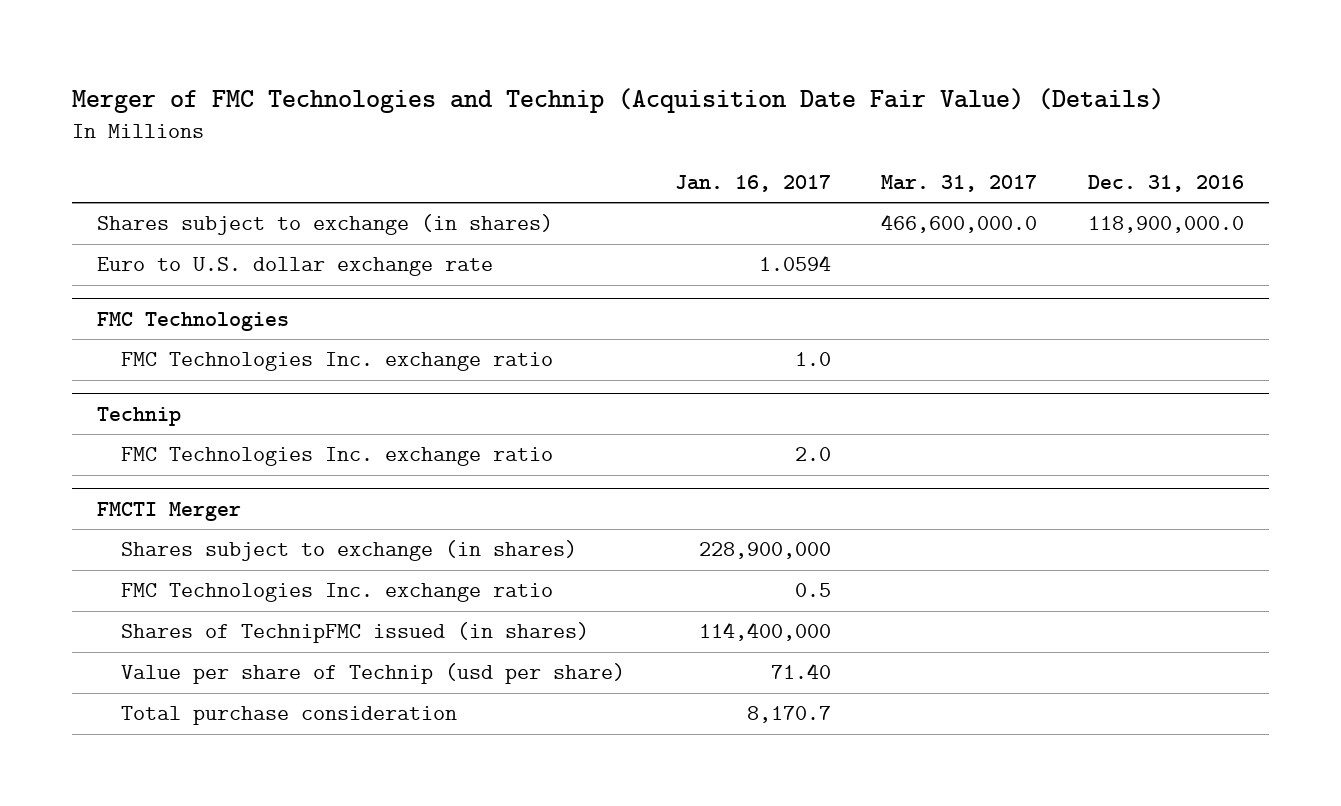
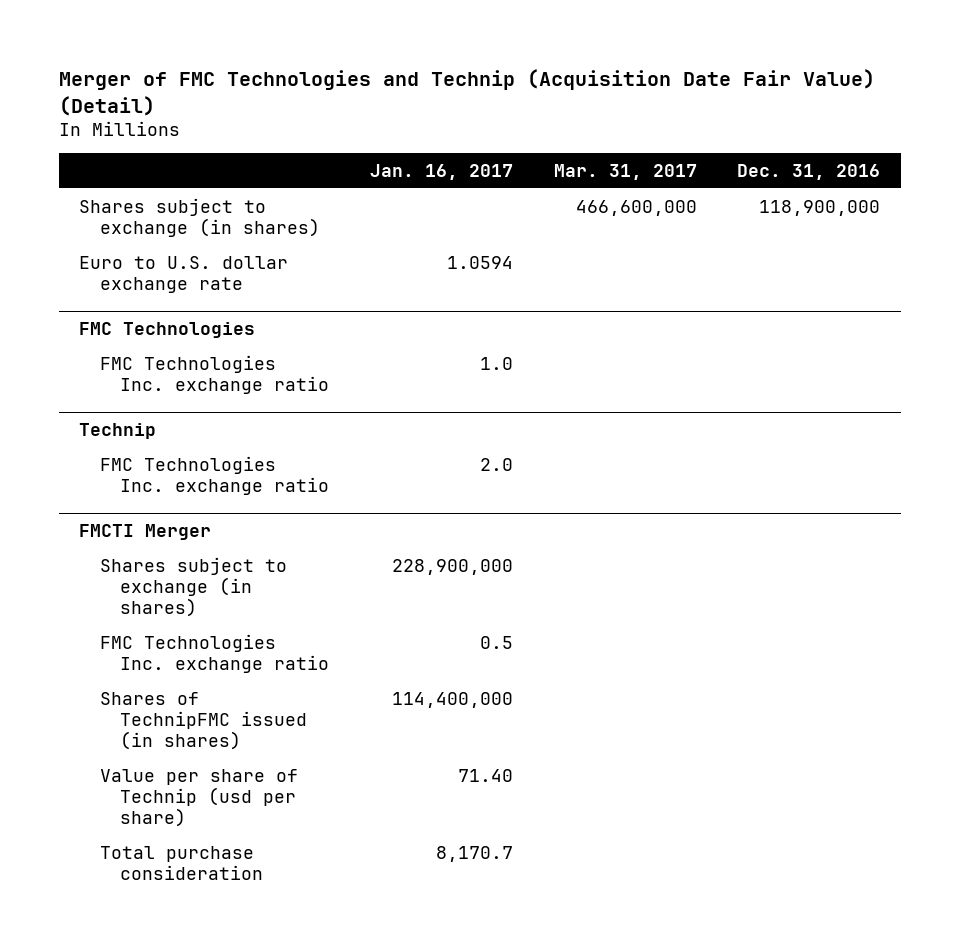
- Merger of FMC Technologies and Technip (Acquisition Date Fair Value) (Details)
+ Merger of FMC Technologies and Technip (Acquisition Date Fair Value) (Detail)
- Shares subject to exchange (in shares) | | 466,600,000.0 | 118,900,000.0
+ Shares subject to exchange (in shares) | | 466,600,000 | 118,900,000

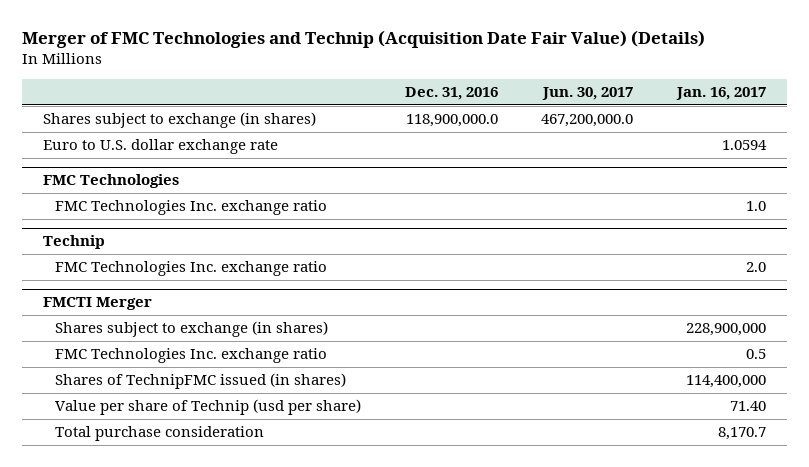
- Merger of FMC Technologies and Technip (Acquisition Date Fair Value) (Detail)
+ Merger of FMC Technologies and Technip (Acquisition Date Fair Value) (Details)
- | Jan. 16, 2017 | Mar. 31, 2017 | Dec. 31, 2016
+ | Dec. 31, 2016 | Jun. 30, 2017 | Jan. 16, 2017
- Shares subject to exchange (in shares) | | 466,600,000 | 118,900,000
+ Shares subject to exchange (in shares) | 118,900,000.0 | 467,200,000.0 |

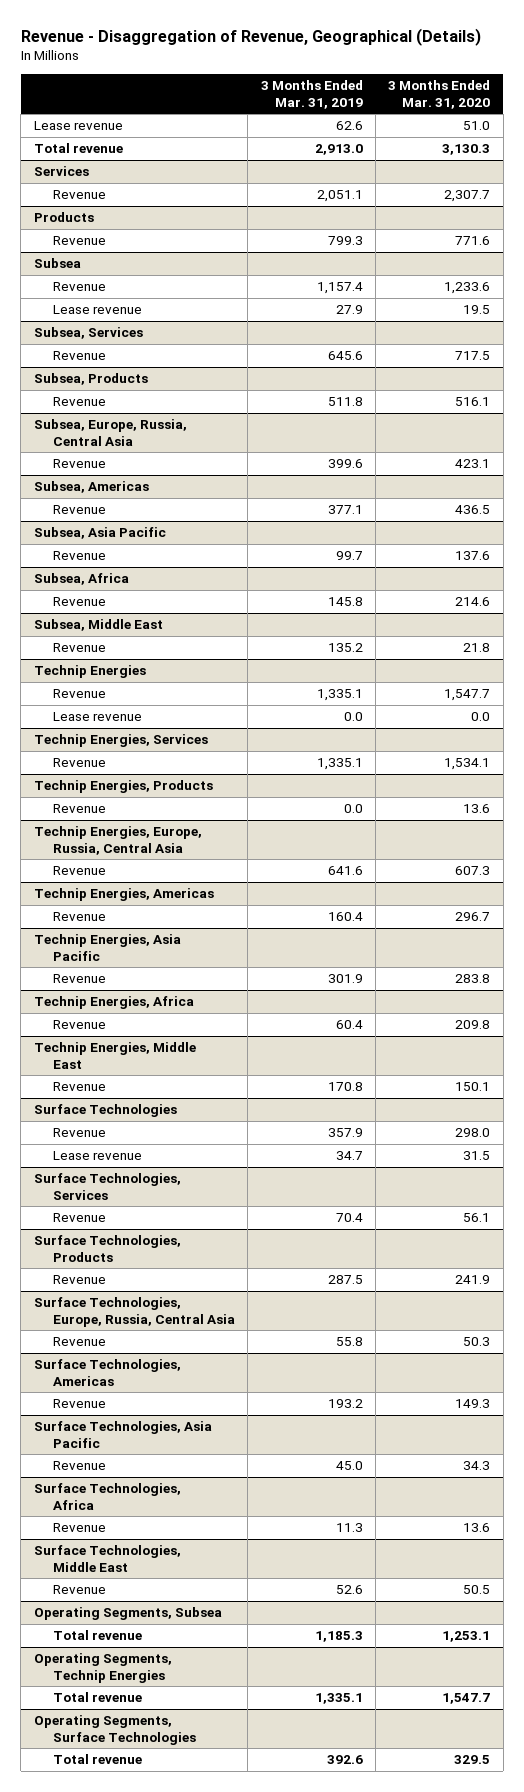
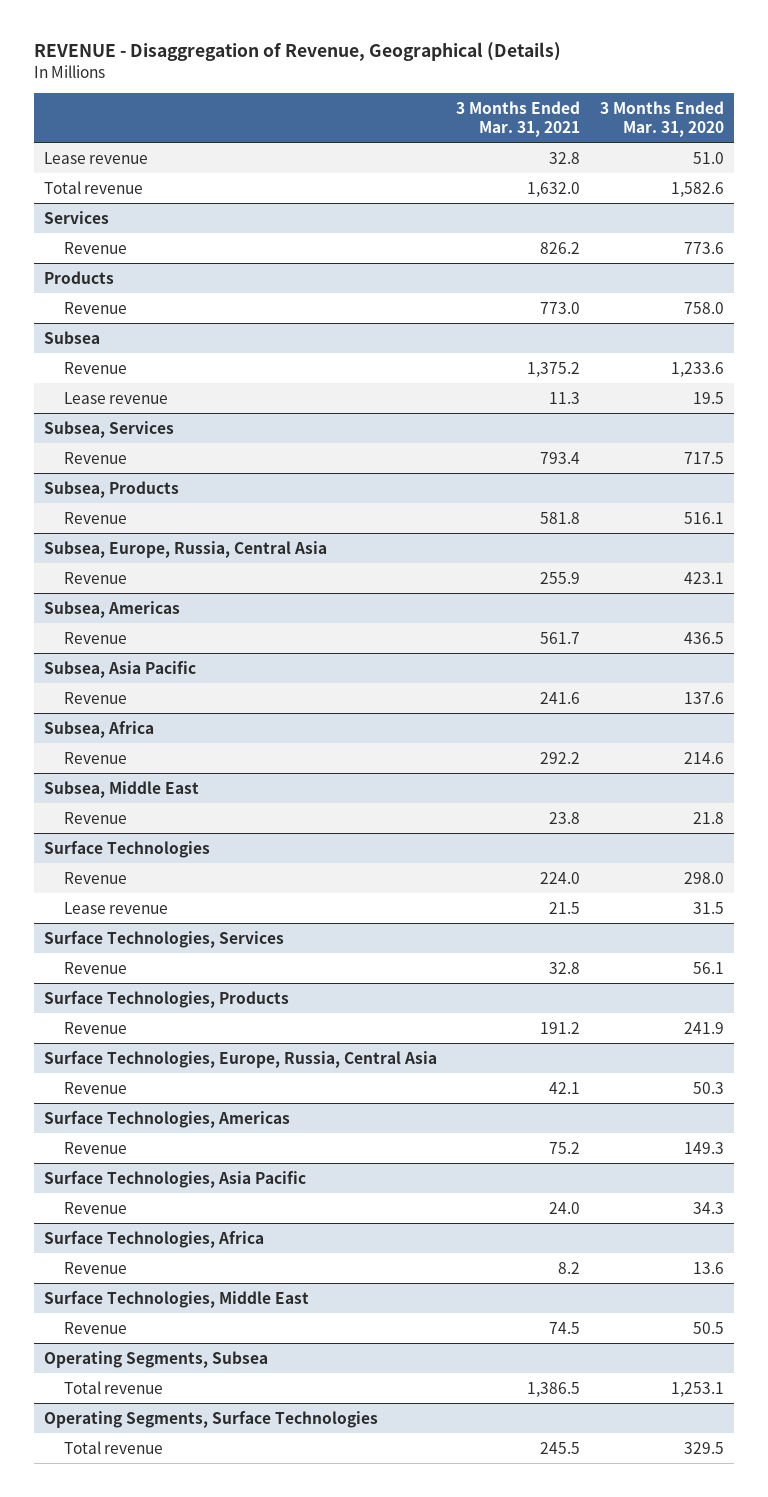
- Revenue - Disaggregation of Revenue, Geographical (Details)
+ REVENUE - Disaggregation of Revenue, Geographical (Details)
- | 3 Months Ended Mar. 31, 2019 | 3 Months Ended Mar. 31, 2020
+ | 3 Months Ended Mar. 31, 2021 | 3 Months Ended Mar. 31, 2020
- Total revenue | 2,913.0 | 3,130.3
+ Total revenue | 1,632.0 | 1,582.6
@ Services
- Revenue | 2,051.1 | 2,307.7
+ Revenue | 826.2 | 773.6
@ Products
- Revenue | 799.3 | 771.6
+ Revenue | 773.0 | 758.0
- Technip Energies
- Revenue | 1,335.1 | 1,547.7
- Lease revenue | 0.0 | 0.0
- Technip Energies, Services
- Revenue | 1,335.1 | 1,534.1
- Technip Energies, Products
- Revenue | 0.0 | 13.6
- Technip Energies, Europe, Russia, Central Asia
- Revenue | 641.6 | 607.3
- Technip Energies, Americas
- Revenue | 160.4 | 296.7
- Technip Energies, Asia Pacific
- Revenue | 301.9 | 283.8
- Technip Energies, Africa
- Revenue | 60.4 | 209.8
- Technip Energies, Middle East
- Revenue | 170.8 | 150.1
- Operating Segments, Technip Energies
- Total revenue | 1,335.1 | 1,547.7

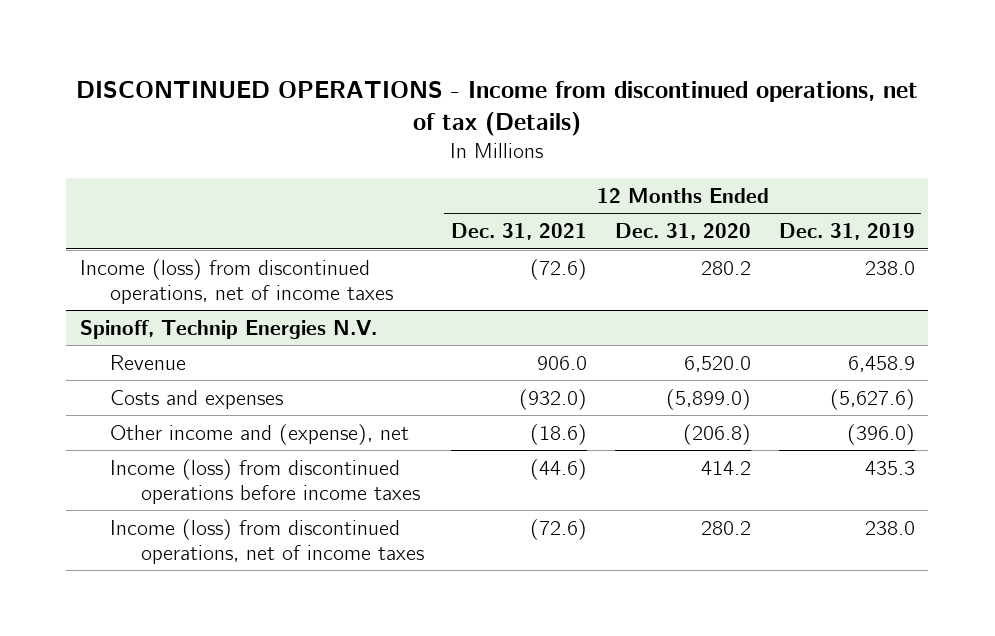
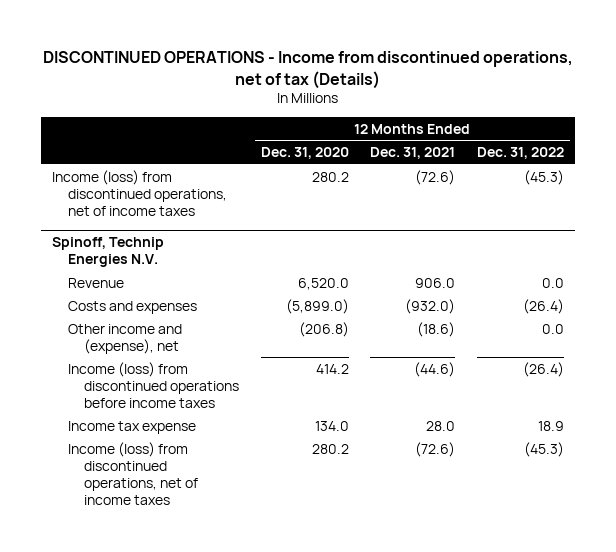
- | 12 Months Ended Dec. 31, 2021 | 12 Months Ended Dec. 31, 2020 | 12 Months Ended Dec. 31, 2019
+ | 12 Months Ended Dec. 31, 2020 | 12 Months Ended Dec. 31, 2021 | 12 Months Ended Dec. 31, 2022
@ Spinoff, Technip Energies N.V.
+ Income tax expense | 134.0 | 28.0 | 18.9

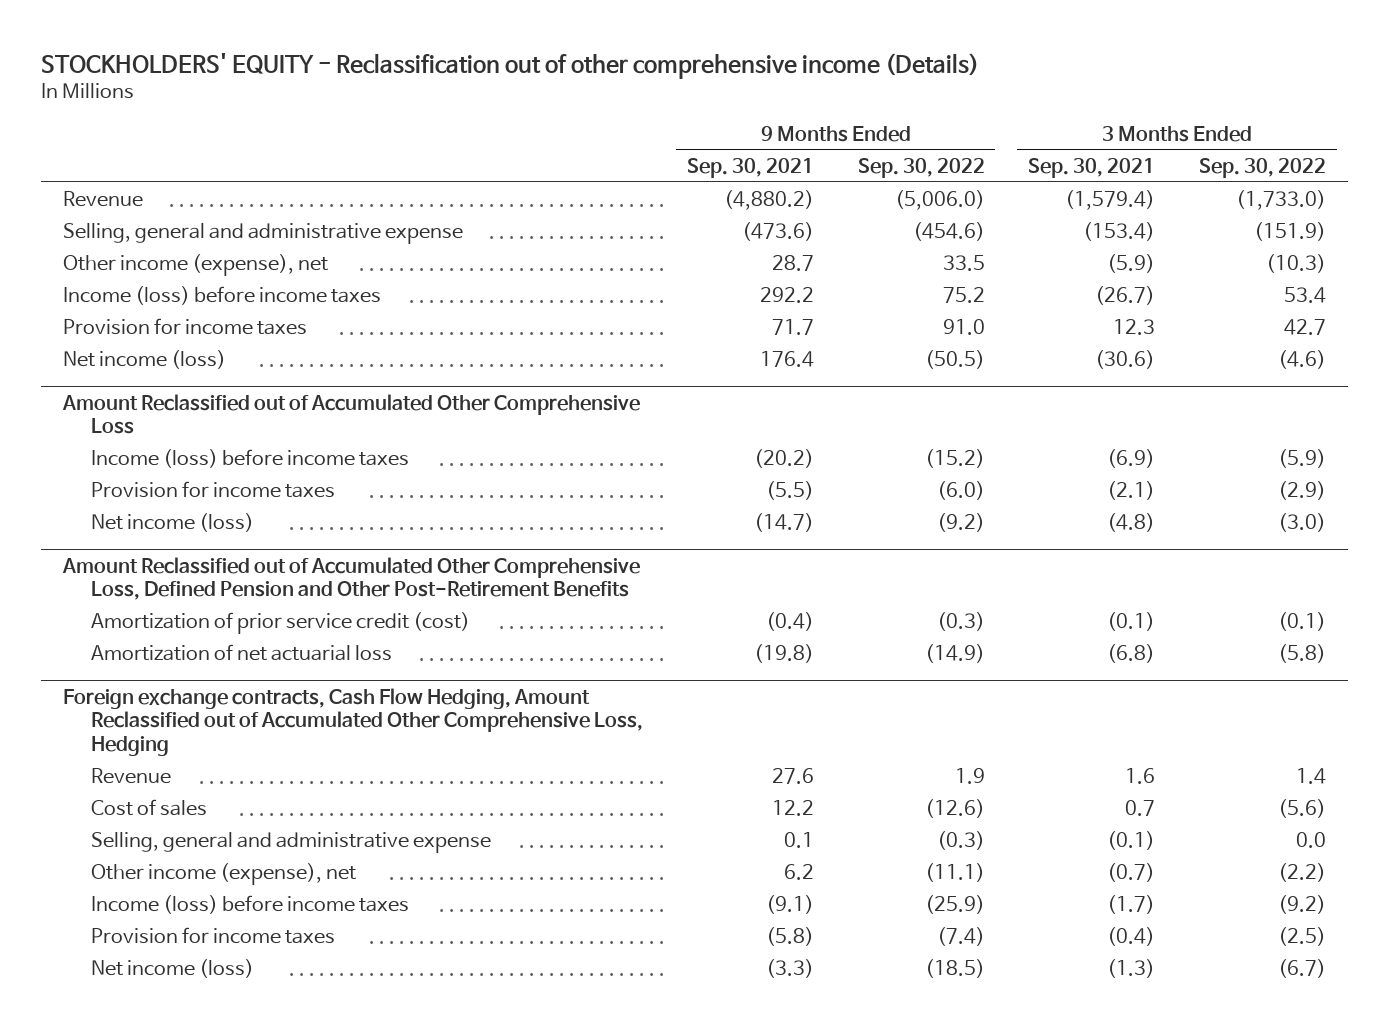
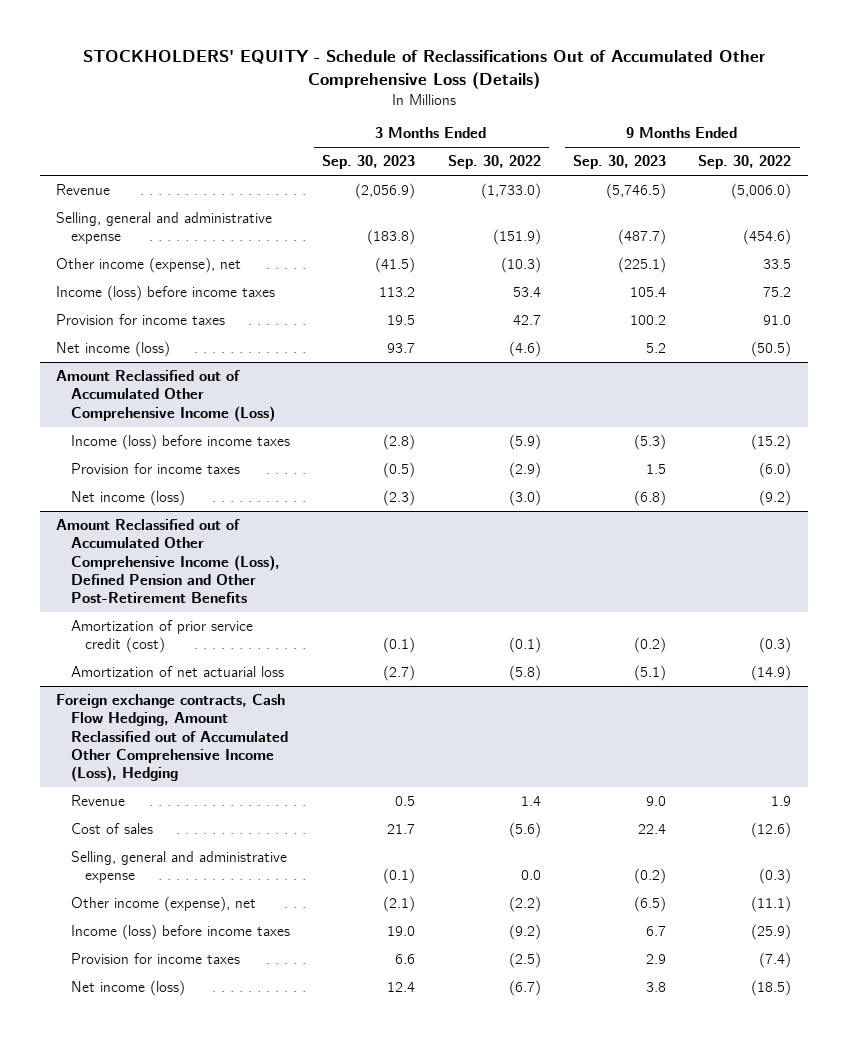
- STOCKHOLDERS' EQUITY - Reclassification out of other comprehensive income (Details)
+ STOCKHOLDERS' EQUITY - Schedule of Reclassifications Out of Accumulated Other Comprehensive Loss (Details)
- | 9 Months Ended Sep. 30, 2021 | 9 Months Ended Sep. 30, 2022 | 3 Months Ended Sep. 30, 2021 | 3 Months Ended Sep. 30, 2022
+ | 3 Months Ended Sep. 30, 2023 | 3 Months Ended Sep. 30, 2022 | 9 Months Ended Sep. 30, 2023 | 9 Months Ended Sep. 30, 2022
- Amount Reclassified out of Accumulated Other Comprehensive Loss
+ Amount Reclassified out of Accumulated Other Comprehensive Income (Loss)
- Amount Reclassified out of Accumulated Other Comprehensive Loss, Defined Pension and Other Post-Retirement Benefits
+ Amount Reclassified out of Accumulated Other Comprehensive Income (Loss), Defined Pension and Other Post-Retirement Benefits
- Foreign exchange contracts, Cash Flow Hedging, Amount Reclassified out of Accumulated Other Comprehensive Loss, Hedging
+ Foreign exchange contracts, Cash Flow Hedging, Amount Reclassified out of Accumulated Other Comprehensive Income (Loss), Hedging

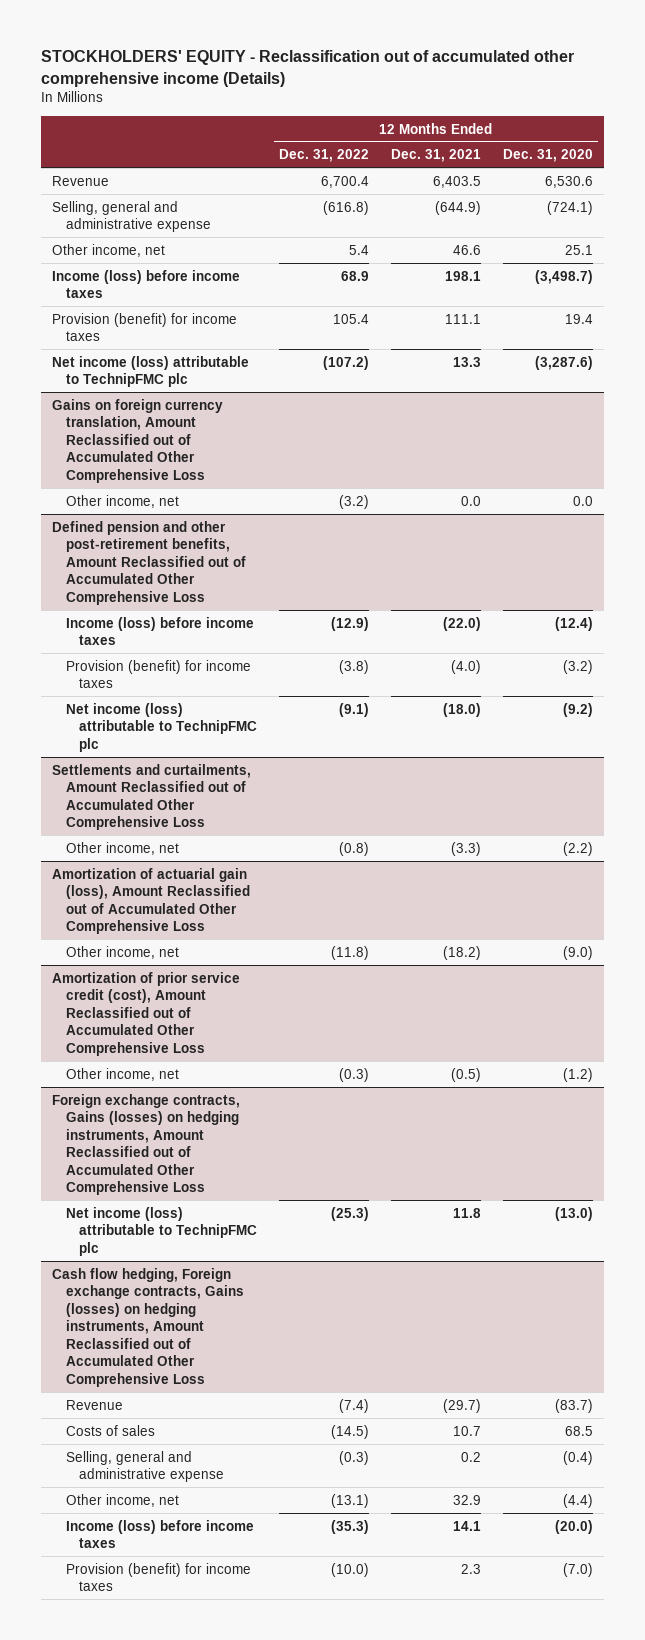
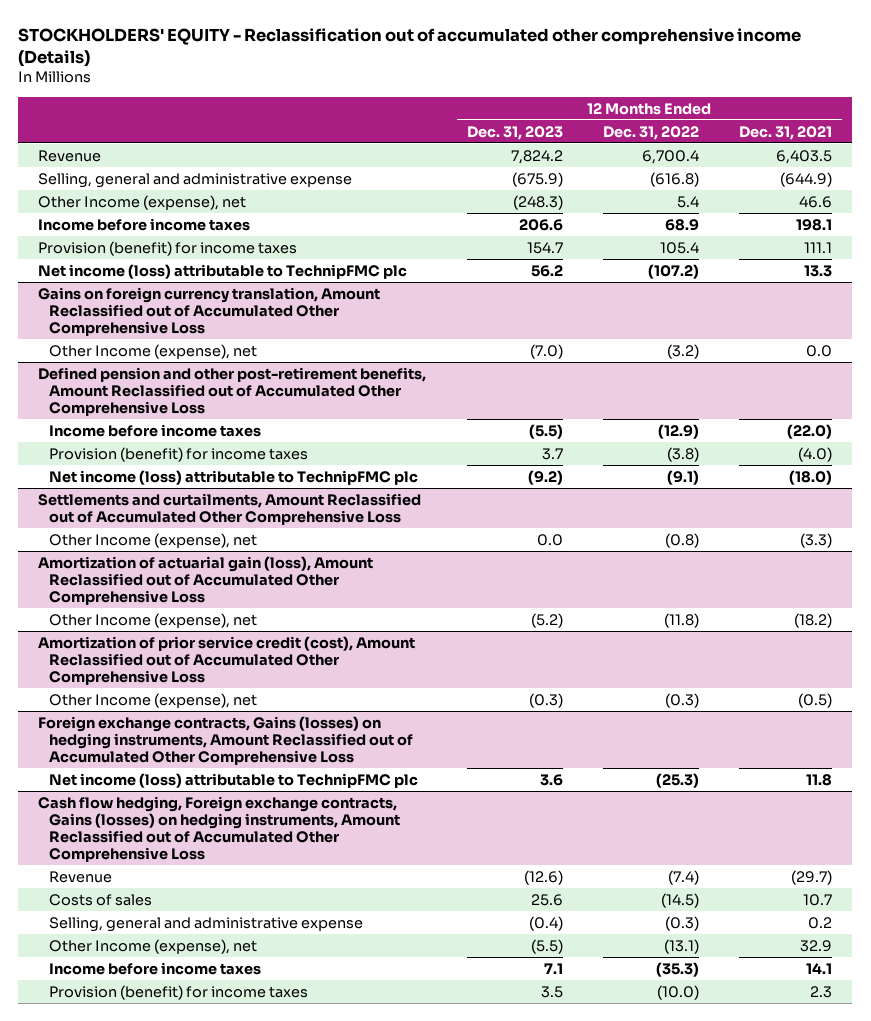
- | 12 Months Ended Dec. 31, 2022 | 12 Months Ended Dec. 31, 2021 | 12 Months Ended Dec. 31, 2020
+ | 12 Months Ended Dec. 31, 2023 | 12 Months Ended Dec. 31, 2022 | 12 Months Ended Dec. 31, 2021
- Other income, net | 5.4 | 46.6 | 25.1
- Income (loss) before income taxes | 68.9 | 198.1 | (3,498.7)
+ Other Income (expense), net | (248.3) | 5.4 | 46.6
+ Income before income taxes | 206.6 | 68.9 | 198.1
@ Gains on foreign currency translation, Amount Reclassified out of Accumulated Other Comprehensive Loss
- Other income, net | (3.2) | 0.0 | 0.0
+ Other Income (expense), net | (7.0) | (3.2) | 0.0
@ Defined pension and other post-retirement benefits, Amount Reclassified out of Accumulated Other Comprehensive Loss
- Income (loss) before income taxes | (12.9) | (22.0) | (12.4)
+ Income before income taxes | (5.5) | (12.9) | (22.0)
@ Settlements and curtailments, Amount Reclassified out of Accumulated Other Comprehensive Loss
- Other income, net | (0.8) | (3.3) | (2.2)
+ Other Income (expense), net | 0.0 | (0.8) | (3.3)
@ Amortization of actuarial gain (loss), Amount Reclassified out of Accumulated Other Comprehensive Loss
- Other income, net | (11.8) | (18.2) | (9.0)
+ Other Income (expense), net | (5.2) | (11.8) | (18.2)
@ Amortization of prior service credit (cost), Amount Reclassified out of Accumulated Other Comprehensive Loss
- Other income, net | (0.3) | (0.5) | (1.2)
+ Other Income (expense), net | (0.3) | (0.3) | (0.5)
@ Cash flow hedging, Foreign exchange contracts, Gains (losses) on hedging instruments, Amount Reclassified out of Accumulated Other Comprehensive Loss
- Other income, net | (13.1) | 32.9 | (4.4)
- Income (loss) before income taxes | (35.3) | 14.1 | (20.0)
+ Other Income (expense), net | (5.5) | (13.1) | 32.9
+ Income before income taxes | 7.1 | (35.3) | 14.1

